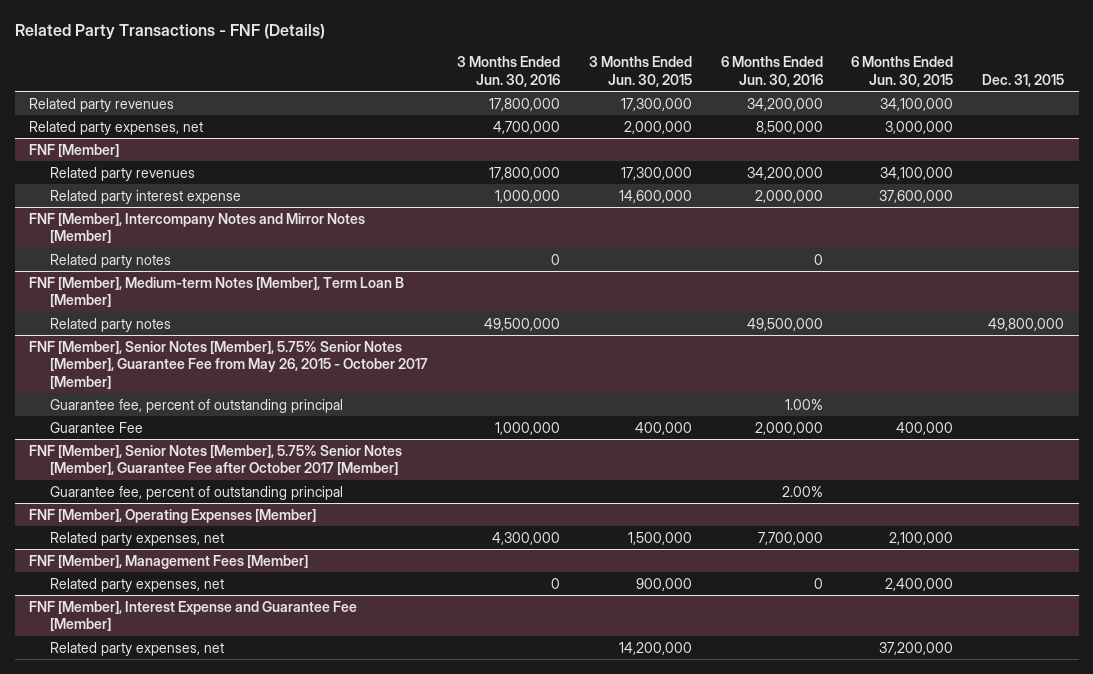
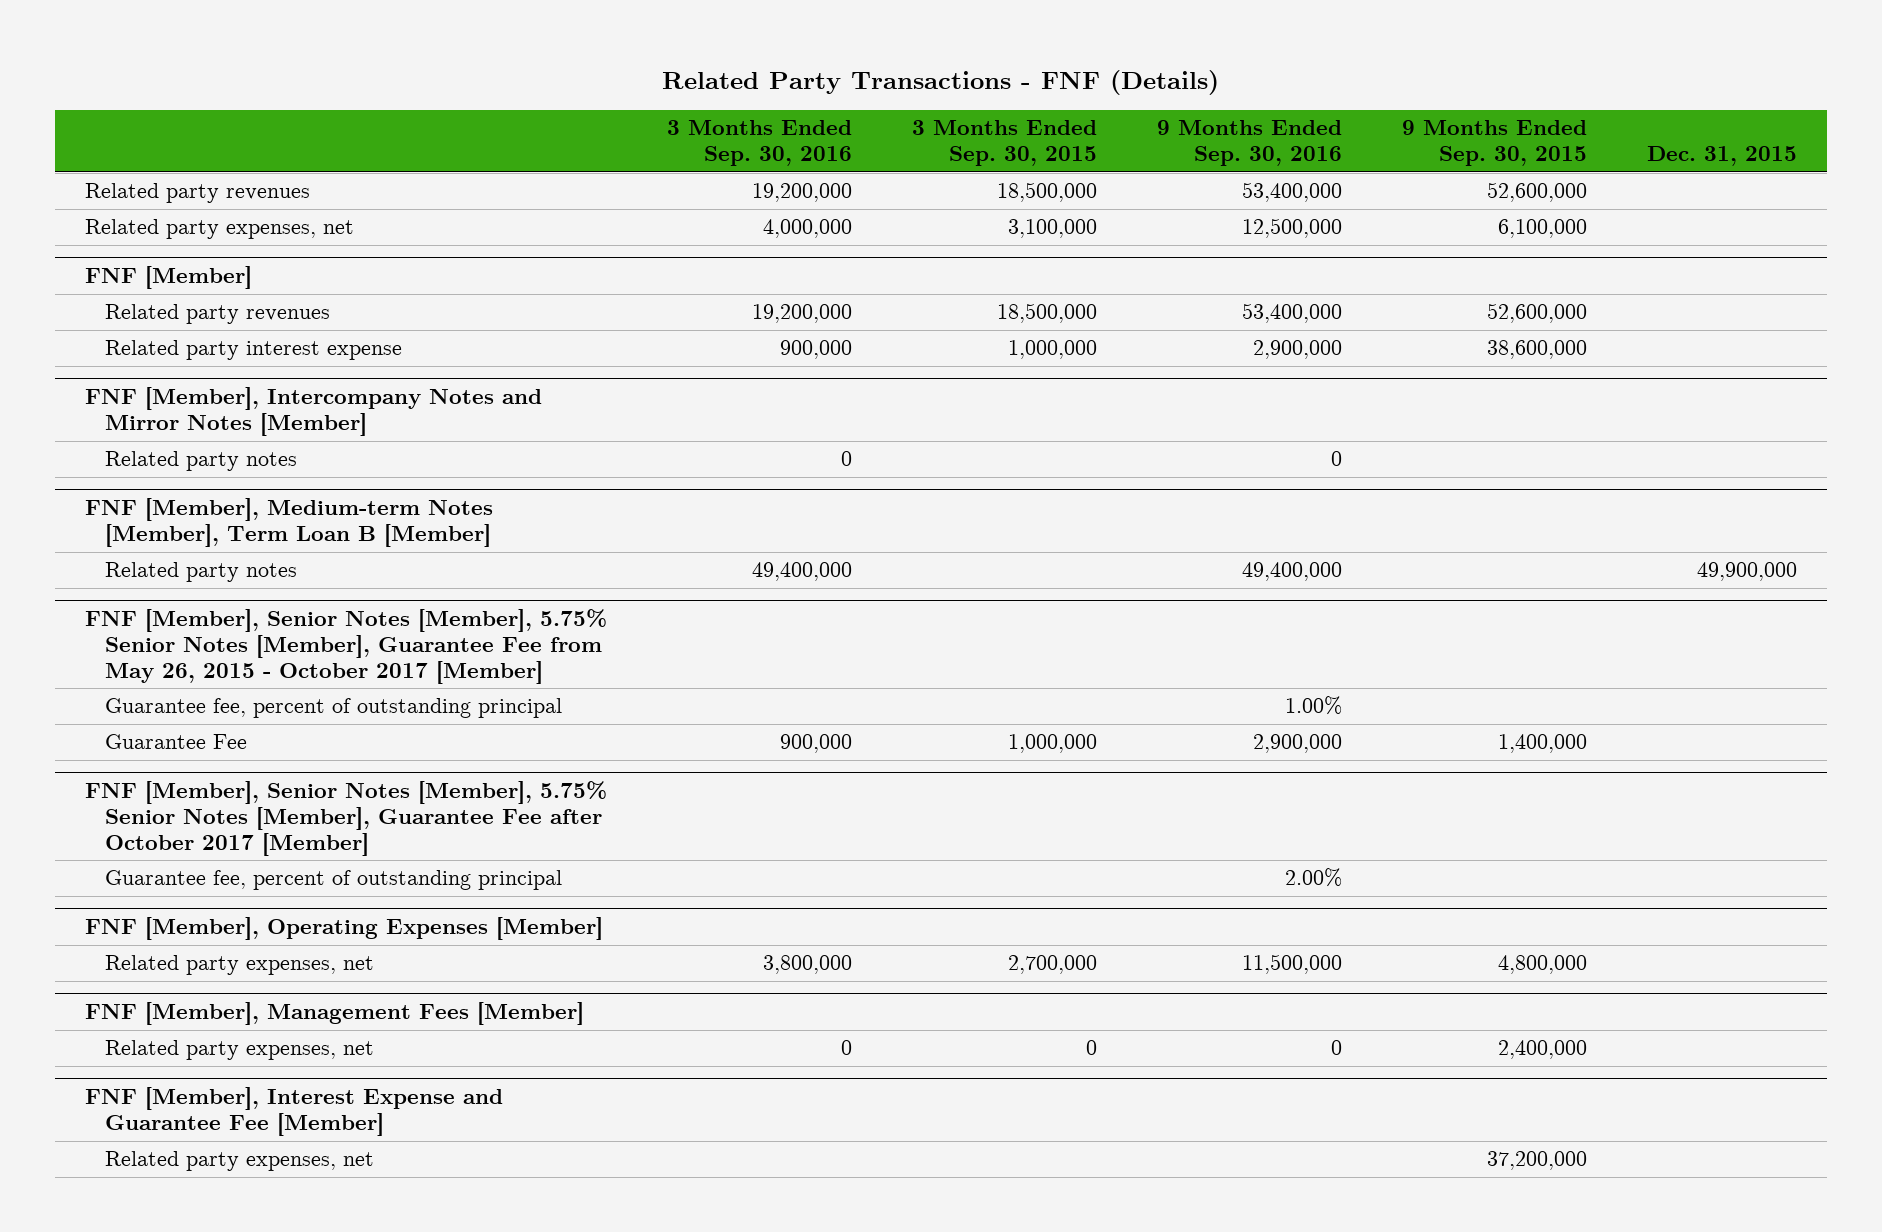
- | 3 Months Ended Jun. 30, 2016 | 3 Months Ended Jun. 30, 2015 | 6 Months Ended Jun. 30, 2016 | 6 Months Ended Jun. 30, 2015 | Dec. 31, 2015
+ | 3 Months Ended Sep. 30, 2016 | 3 Months Ended Sep. 30, 2015 | 9 Months Ended Sep. 30, 2016 | 9 Months Ended Sep. 30, 2015 | Dec. 31, 2015
@ FNF [Member], Medium-term Notes [Member], Term Loan B [Member]
- Related party notes | 49,500,000 | | 49,500,000 | | 49,800,000
+ Related party notes | 49,400,000 | | 49,400,000 | | 49,900,000

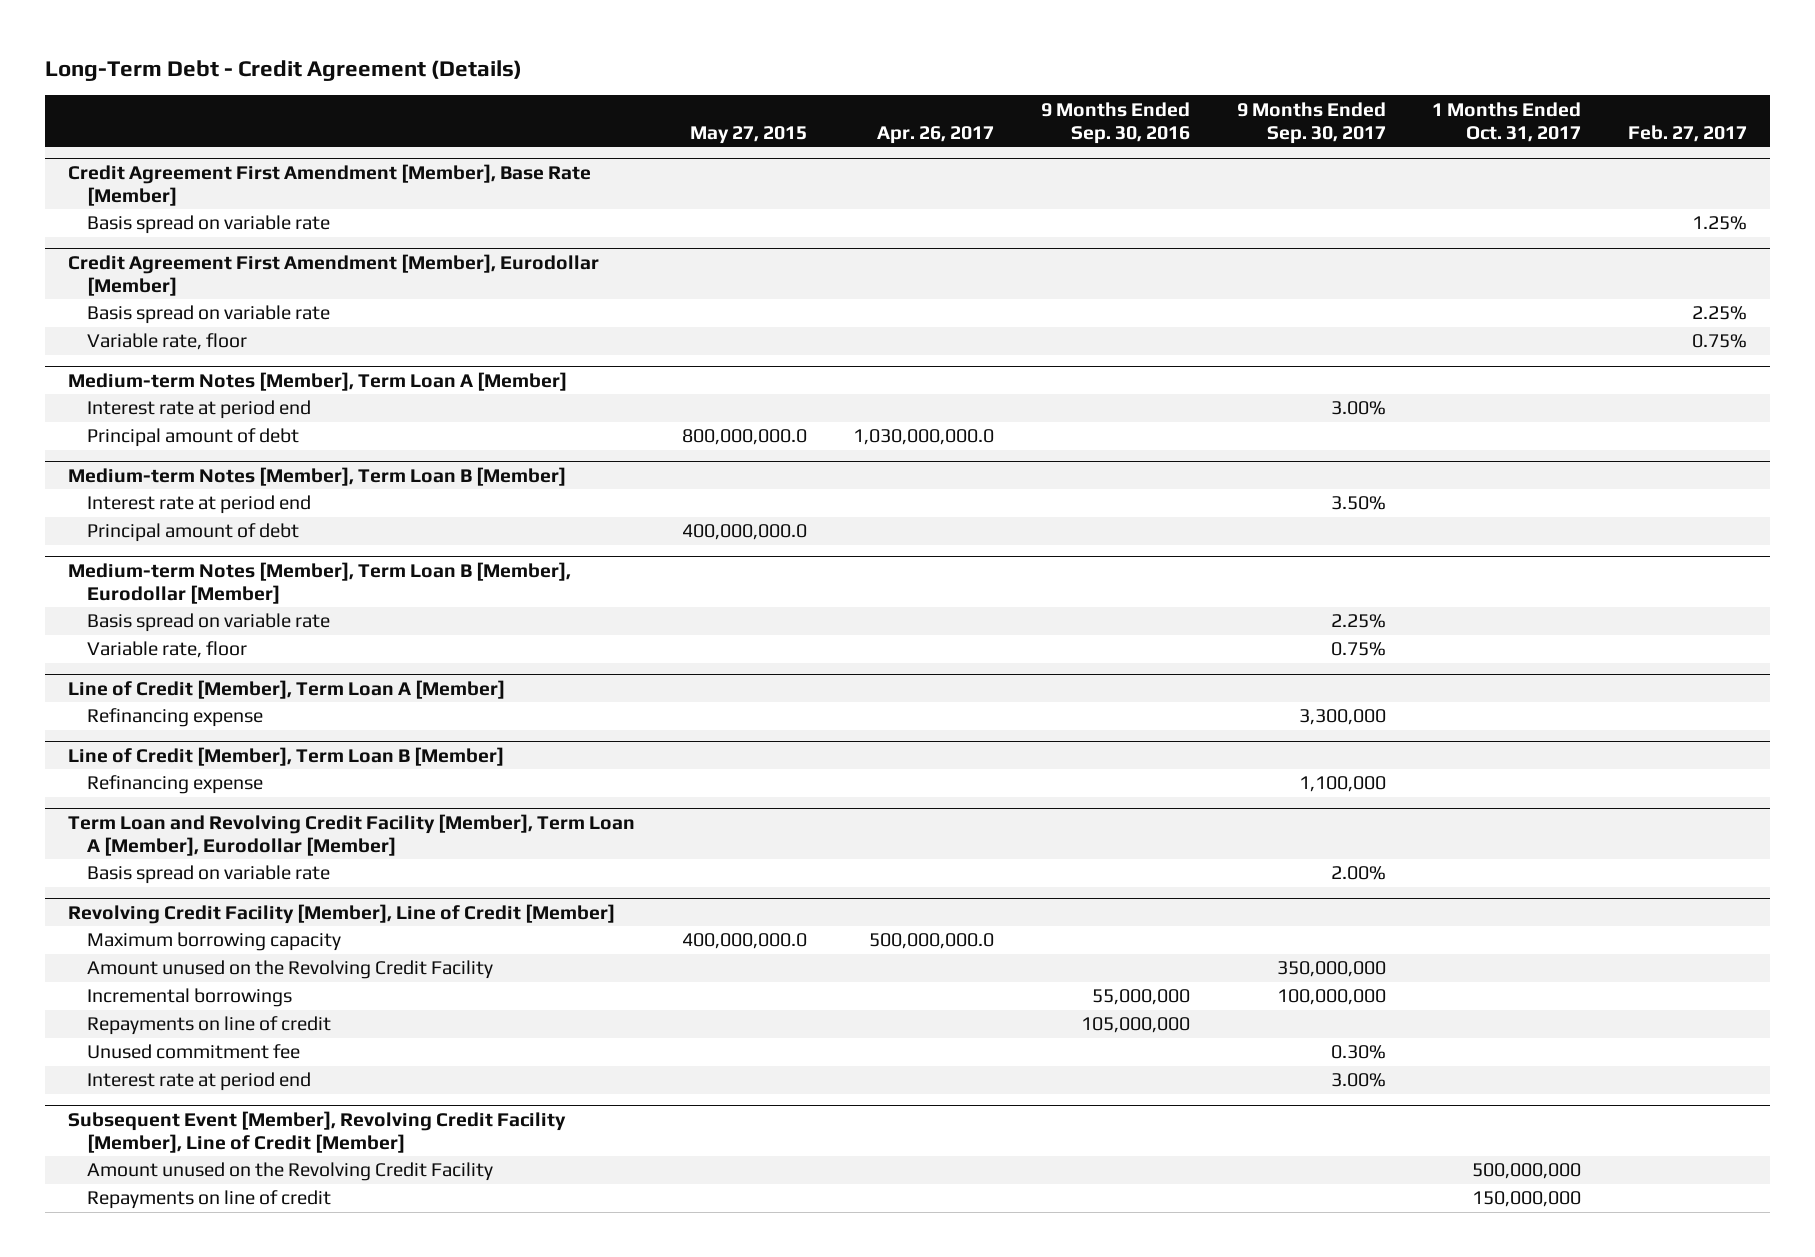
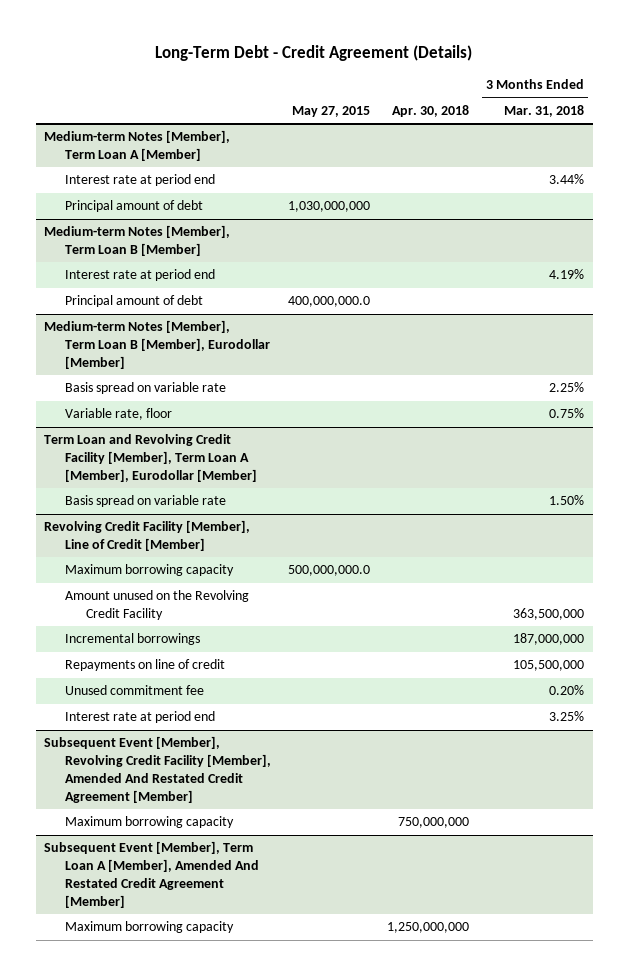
- | May 27, 2015 | Apr. 26, 2017 | 9 Months Ended Sep. 30, 2016 | 9 Months Ended Sep. 30, 2017 | 1 Months Ended Oct. 31, 2017 | Feb. 27, 2017
+ | May 27, 2015 | Apr. 30, 2018 | 3 Months Ended Mar. 31, 2018
- Credit Agreement First Amendment [Member], Base Rate [Member]
- Basis spread on variable rate | | | | | | 1.25%
- Credit Agreement First Amendment [Member], Eurodollar [Member]
- Basis spread on variable rate | | | | | | 2.25%
- Variable rate, floor | | | | | | 0.75%
@ Medium-term Notes [Member], Term Loan A [Member]
- Principal amount of debt | 800,000,000.0 | 1,030,000,000.0 | | | |
+ Principal amount of debt | 1,030,000,000 | |
- Line of Credit [Member], Term Loan A [Member]
- Refinancing expense | | | | 3,300,000 | |
- Line of Credit [Member], Term Loan B [Member]
- Refinancing expense | | | | 1,100,000 | |
@ Revolving Credit Facility [Member], Line of Credit [Member]
- Maximum borrowing capacity | 400,000,000.0 | 500,000,000.0 | | | |
+ Maximum borrowing capacity | 500,000,000.0 | |
- Subsequent Event [Member], Revolving Credit Facility [Member], Line of Credit [Member]
- Amount unused on the Revolving Credit Facility | | | | | 500,000,000 |
- Repayments on line of credit | | | | | 150,000,000 |
+ Subsequent Event [Member], Revolving Credit Facility [Member], Amended And Restated Credit Agreement [Member]
+ Maximum borrowing capacity | | 750,000,000 |
+ Subsequent Event [Member], Term Loan A [Member], Amended And Restated Credit Agreement [Member]
+ Maximum borrowing capacity | | 1,250,000,000 |

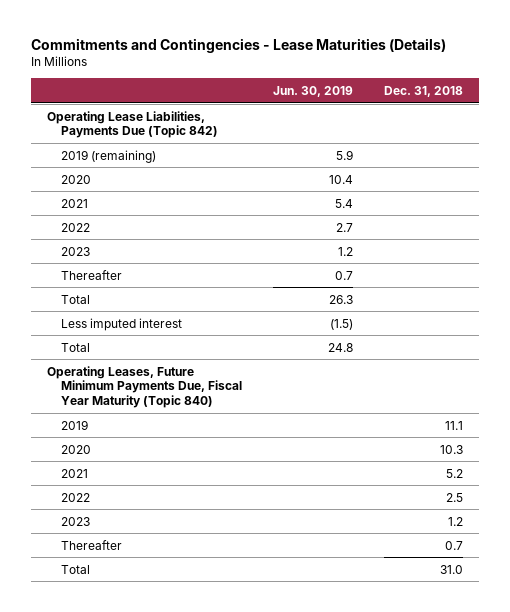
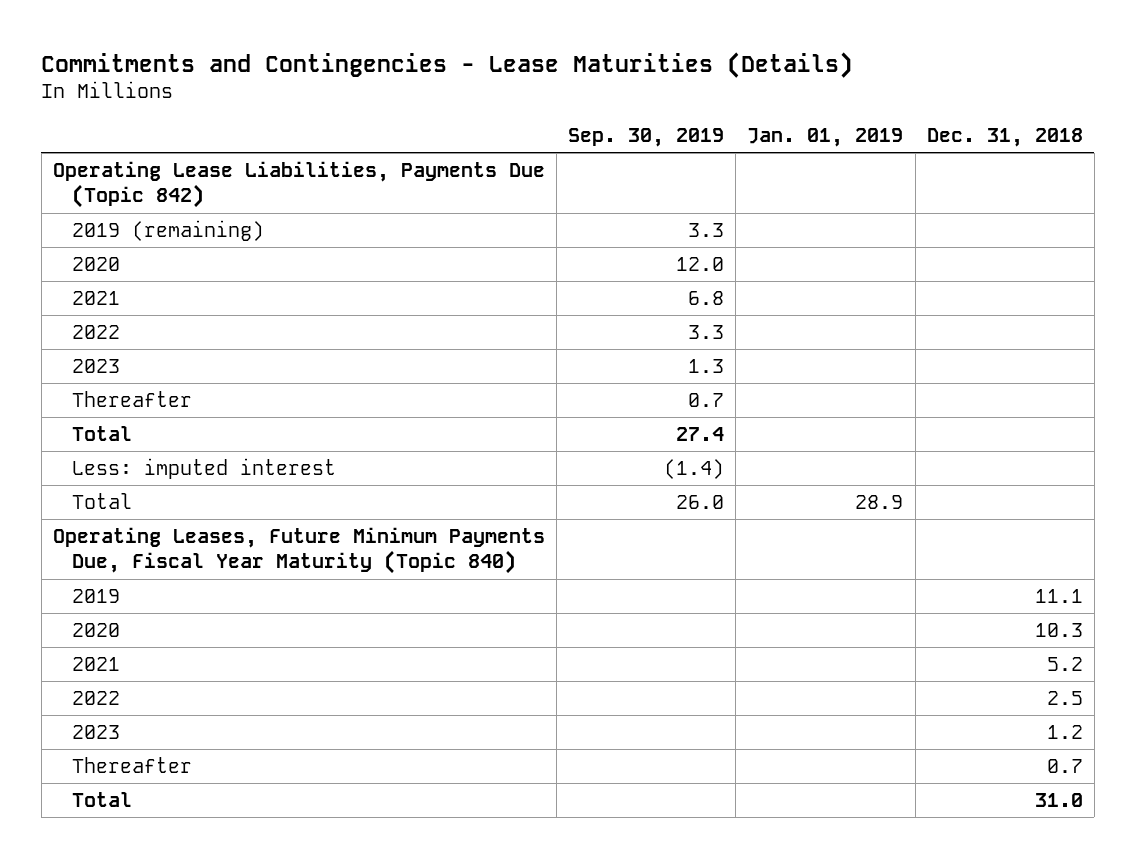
- | Jun. 30, 2019 | Dec. 31, 2018
+ | Sep. 30, 2019 | Jan. 01, 2019 | Dec. 31, 2018
- Less imputed interest | (1.5) |
+ Less: imputed interest | (1.4) | |

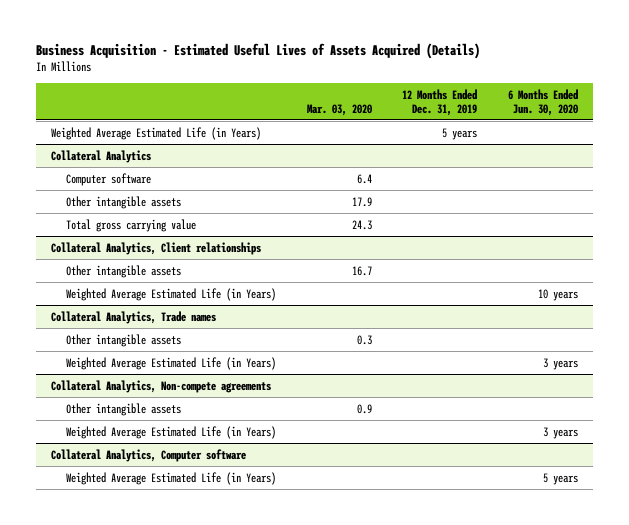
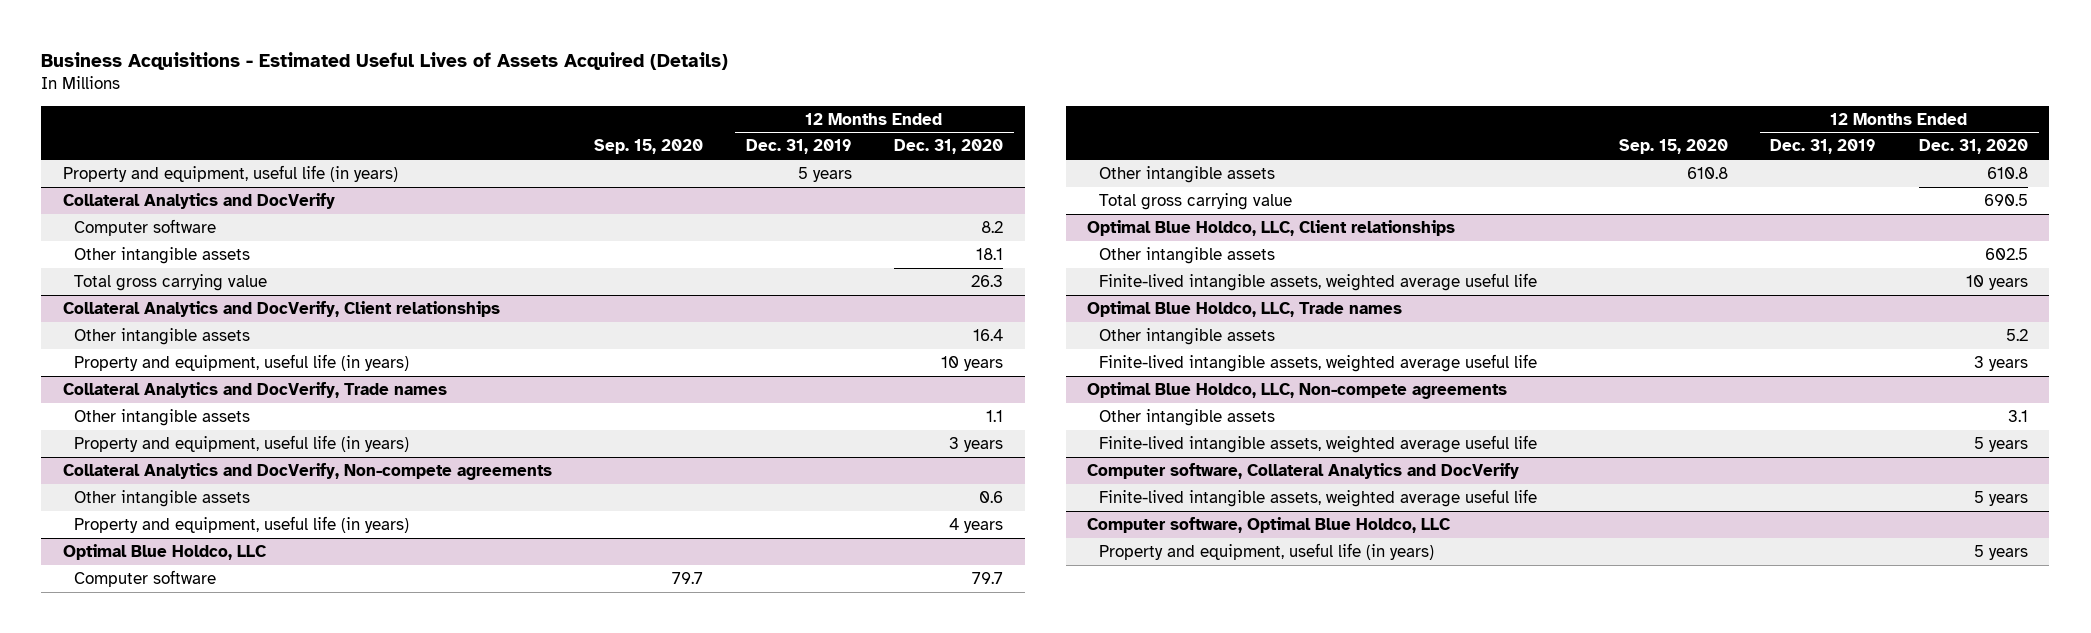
- Business Acquisition - Estimated Useful Lives of Assets Acquired (Details)
+ Business Acquisitions - Estimated Useful Lives of Assets Acquired (Details)
- | Mar. 03, 2020 | 12 Months Ended Dec. 31, 2019 | 6 Months Ended Jun. 30, 2020
+ | Sep. 15, 2020 | 12 Months Ended Dec. 31, 2019 | 12 Months Ended Dec. 31, 2020
- Weighted Average Estimated Life (in Years) | | 5 years |
- Collateral Analytics
- Computer software | 6.4 | |
- Other intangible assets | 17.9 | |
- Total gross carrying value | 24.3 | |
- Collateral Analytics, Client relationships
+ Property and equipment, useful life (in years) | | 5 years |
+ Collateral Analytics and DocVerify
+ Computer software | | | 8.2
+ Other intangible assets | | | 18.1
+ Total gross carrying value | | | 26.3
+ Collateral Analytics and DocVerify, Client relationships
- Weighted Average Estimated Life (in Years) | | | 10 years
- Collateral Analytics, Trade names
+ Property and equipment, useful life (in years) | | | 10 years
+ Collateral Analytics and DocVerify, Trade names
- Weighted Average Estimated Life (in Years) | | | 3 years
- Collateral Analytics, Non-compete agreements
+ Property and equipment, useful life (in years) | | | 3 years
+ Collateral Analytics and DocVerify, Non-compete agreements
- Weighted Average Estimated Life (in Years) | | | 3 years
- Collateral Analytics, Computer software
- Weighted Average Estimated Life (in Years) | | | 5 years
+ Property and equipment, useful life (in years) | | | 4 years
+ Optimal Blue Holdco, LLC
+ Computer software | 79.7 | | 79.7
+ Other intangible assets | 610.8 | | 610.8
+ Total gross carrying value | | | 690.5
+ Optimal Blue Holdco, LLC, Client relationships
+ Other intangible assets | | | 602.5
+ Finite-lived intangible assets, weighted average useful life | | | 10 years
+ Optimal Blue Holdco, LLC, Trade names
+ Other intangible assets | | | 5.2
+ Finite-lived intangible assets, weighted average useful life | | | 3 years
+ Optimal Blue Holdco, LLC, Non-compete agreements
+ Other intangible assets | | | 3.1
+ Finite-lived intangible assets, weighted average useful life | | | 5 years
+ Computer software, Collateral Analytics and DocVerify
+ Finite-lived intangible assets, weighted average useful life | | | 5 years
+ Computer software, Optimal Blue Holdco, LLC
+ Property and equipment, useful life (in years) | | | 5 years

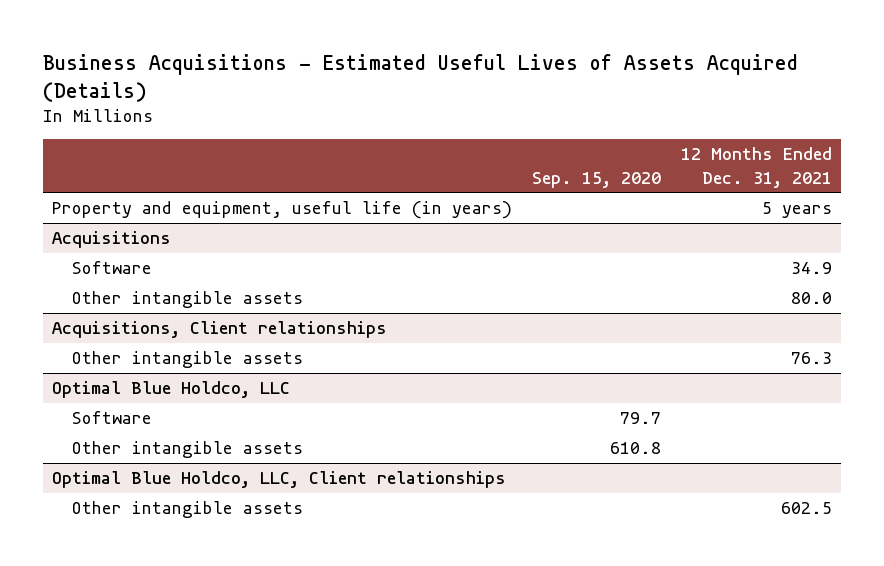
- | Sep. 15, 2020 | 12 Months Ended Dec. 31, 2019 | 12 Months Ended Dec. 31, 2020
+ | Sep. 15, 2020 | 12 Months Ended Dec. 31, 2021
- Collateral Analytics and DocVerify
- Computer software | | | 8.2
- Other intangible assets | | | 18.1
- Total gross carrying value | | | 26.3
- Collateral Analytics and DocVerify, Client relationships
- Other intangible assets | | | 16.4
- Property and equipment, useful life (in years) | | | 10 years
- Collateral Analytics and DocVerify, Trade names
- Other intangible assets | | | 1.1
- Property and equipment, useful life (in years) | | | 3 years
- Collateral Analytics and DocVerify, Non-compete agreements
- Other intangible assets | | | 0.6
- Property and equipment, useful life (in years) | | | 4 years
+ Acquisitions
+ Software | | 34.9
+ Other intangible assets | | 80.0
+ Acquisitions, Client relationships
+ Other intangible assets | | 76.3
@ Optimal Blue Holdco, LLC
- Computer software | 79.7 | | 79.7
+ Software | 79.7 |
- Total gross carrying value | | | 690.5
@ Optimal Blue Holdco, LLC, Client relationships
- Finite-lived intangible assets, weighted average useful life | | | 10 years
- Optimal Blue Holdco, LLC, Trade names
- Other intangible assets | | | 5.2
- Finite-lived intangible assets, weighted average useful life | | | 3 years
- Optimal Blue Holdco, LLC, Non-compete agreements
- Other intangible assets | | | 3.1
- Finite-lived intangible assets, weighted average useful life | | | 5 years
- Computer software, Collateral Analytics and DocVerify
- Finite-lived intangible assets, weighted average useful life | | | 5 years
- Computer software, Optimal Blue Holdco, LLC
- Property and equipment, useful life (in years) | | | 5 years

